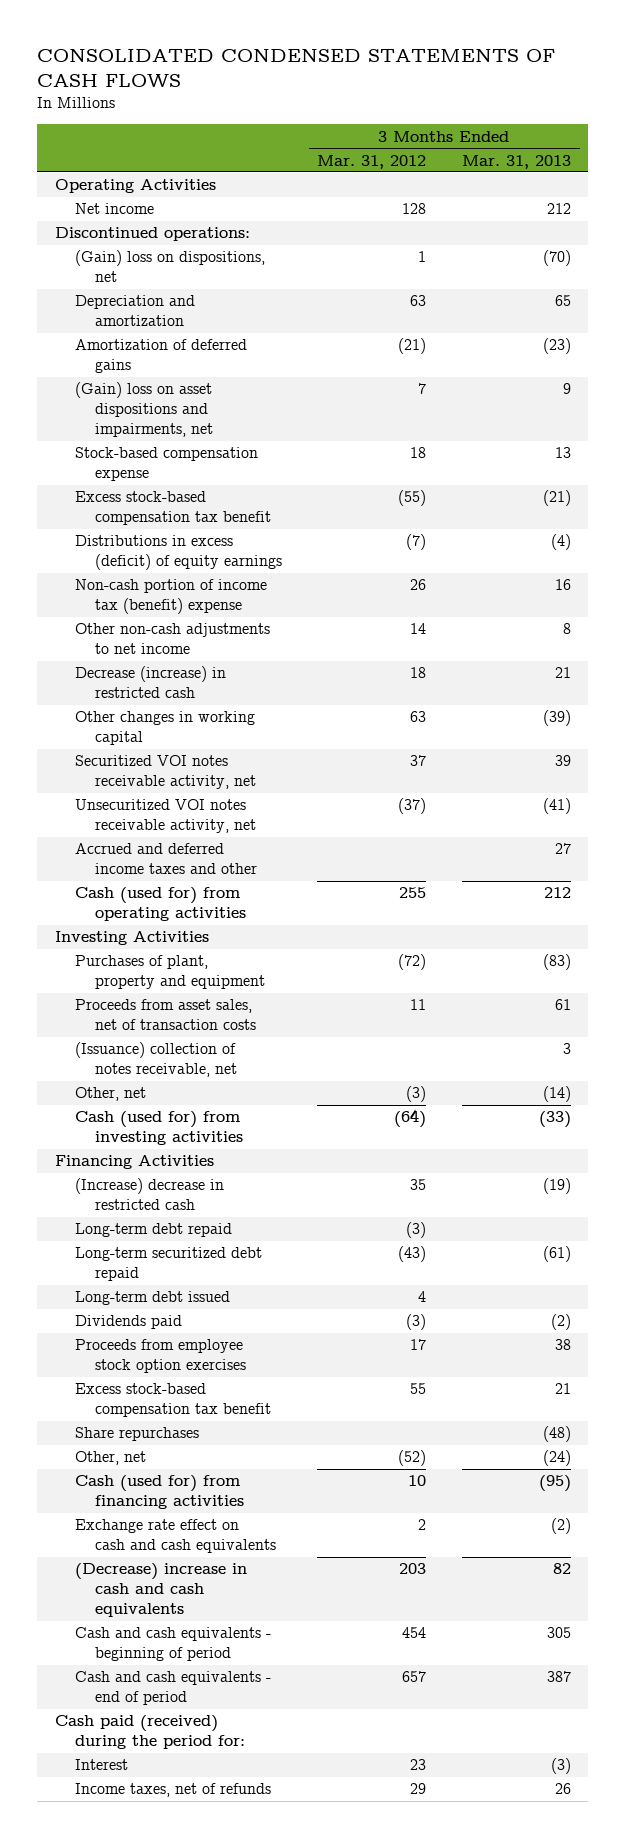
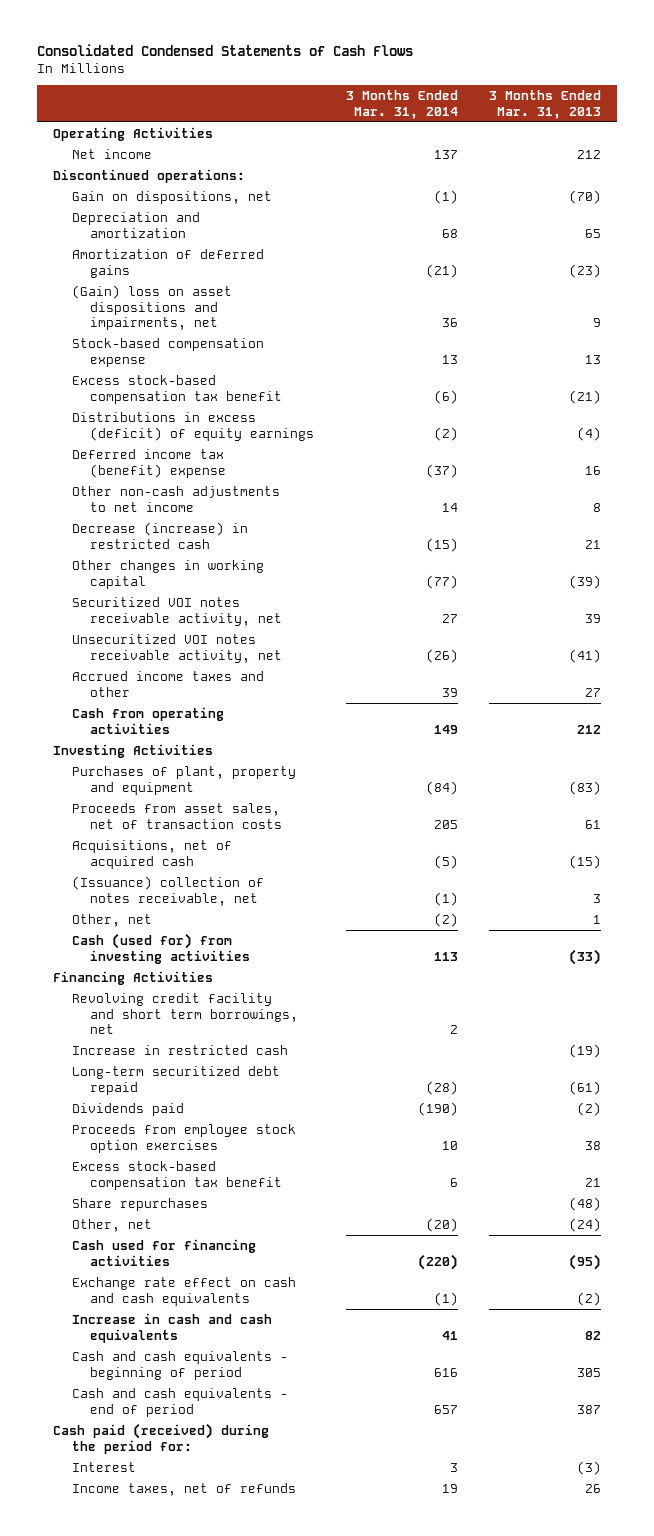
- CONSOLIDATED CONDENSED STATEMENTS OF CASH FLOWS
+ Consolidated Condensed Statements of Cash Flows
- | 3 Months Ended Mar. 31, 2012 | 3 Months Ended Mar. 31, 2013
+ | 3 Months Ended Mar. 31, 2014 | 3 Months Ended Mar. 31, 2013
- (Gain) loss on dispositions, net | 1 | (70)
+ Gain on dispositions, net | (1) | (70)
- Non-cash portion of income tax (benefit) expense | 26 | 16
+ Deferred income tax (benefit) expense | (37) | 16
- Accrued and deferred income taxes and other | | 27
- Cash (used for) from operating activities | 255 | 212
+ Accrued income taxes and other | 39 | 27
+ Cash from operating activities | 149 | 212
+ Acquisitions, net of acquired cash | (5) | (15)
- Other, net | (3) | (14)
+ Other, net | (2) | 1
- (Increase) decrease in restricted cash | 35 | (19)
- Long-term debt repaid | (3) |
+ Revolving credit facility and short term borrowings, net | 2 |
+ Increase in restricted cash | | (19)
- Long-term debt issued | 4 |
- Cash (used for) from financing activities | 10 | (95)
+ Cash used for financing activities | (220) | (95)
- (Decrease) increase in cash and cash equivalents | 203 | 82
+ Increase in cash and cash equivalents | 41 | 82

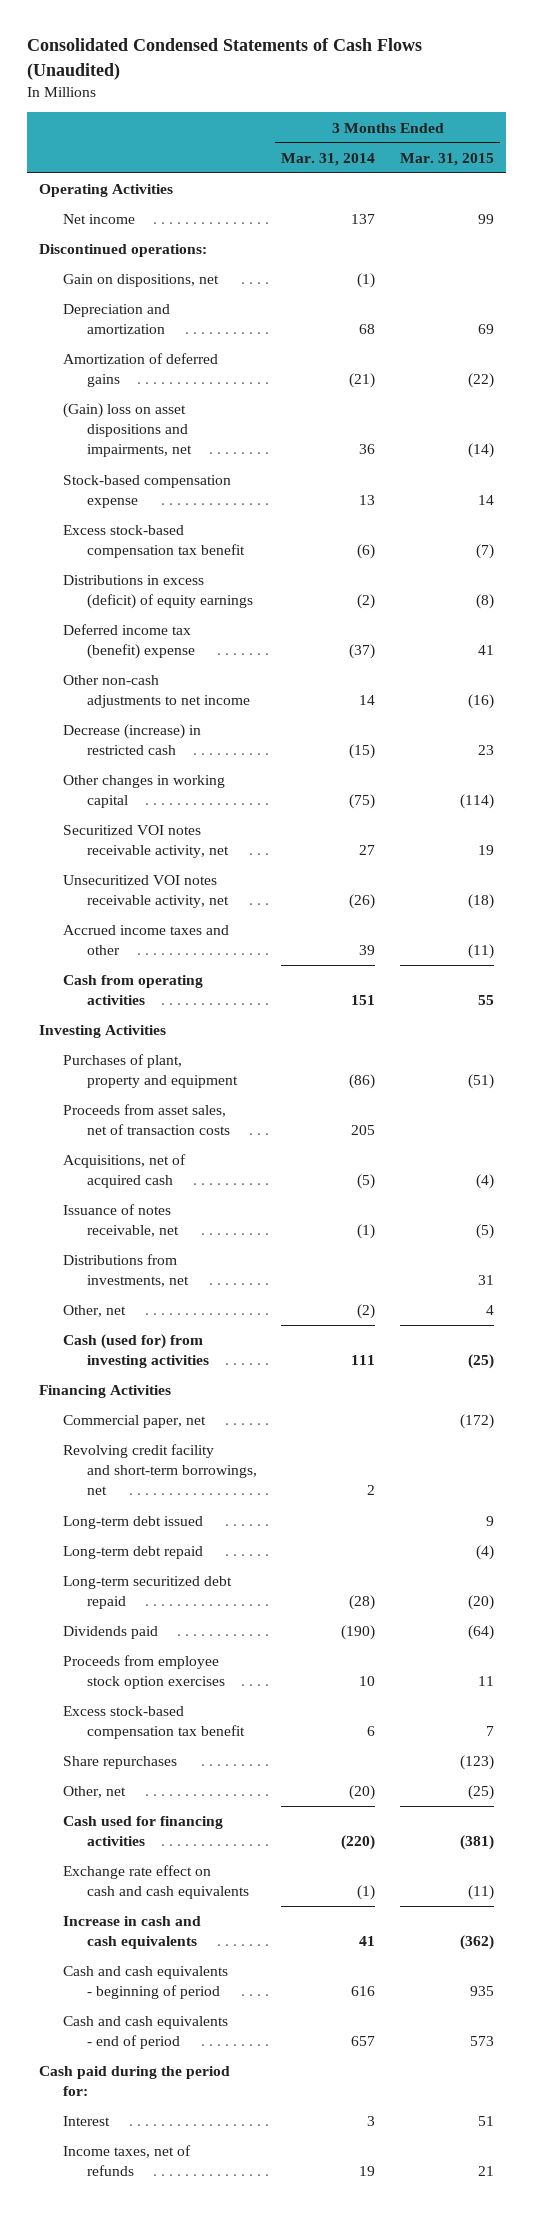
- Consolidated Condensed Statements of Cash Flows
+ Consolidated Condensed Statements of Cash Flows (Unaudited)
- | 3 Months Ended Mar. 31, 2014 | 3 Months Ended Mar. 31, 2013
+ | 3 Months Ended Mar. 31, 2014 | 3 Months Ended Mar. 31, 2015
- Other changes in working capital | (77) | (39)
+ Other changes in working capital | (75) | (114)
- Cash from operating activities | 149 | 212
+ Cash from operating activities | 151 | 55
- Purchases of plant, property and equipment | (84) | (83)
+ Purchases of plant, property and equipment | (86) | (51)
- (Issuance) collection of notes receivable, net | (1) | 3
+ Issuance of notes receivable, net | (1) | (5)
+ Distributions from investments, net | | 31
- Cash (used for) from investing activities | 113 | (33)
+ Cash (used for) from investing activities | 111 | (25)
- Revolving credit facility and short term borrowings, net | 2 |
- Increase in restricted cash | | (19)
+ Commercial paper, net | | (172)
+ Revolving credit facility and short-term borrowings, net | 2 |
+ Long-term debt issued | | 9
+ Long-term debt repaid | | (4)
- Cash paid (received) during the period for:
+ Cash paid during the period for:

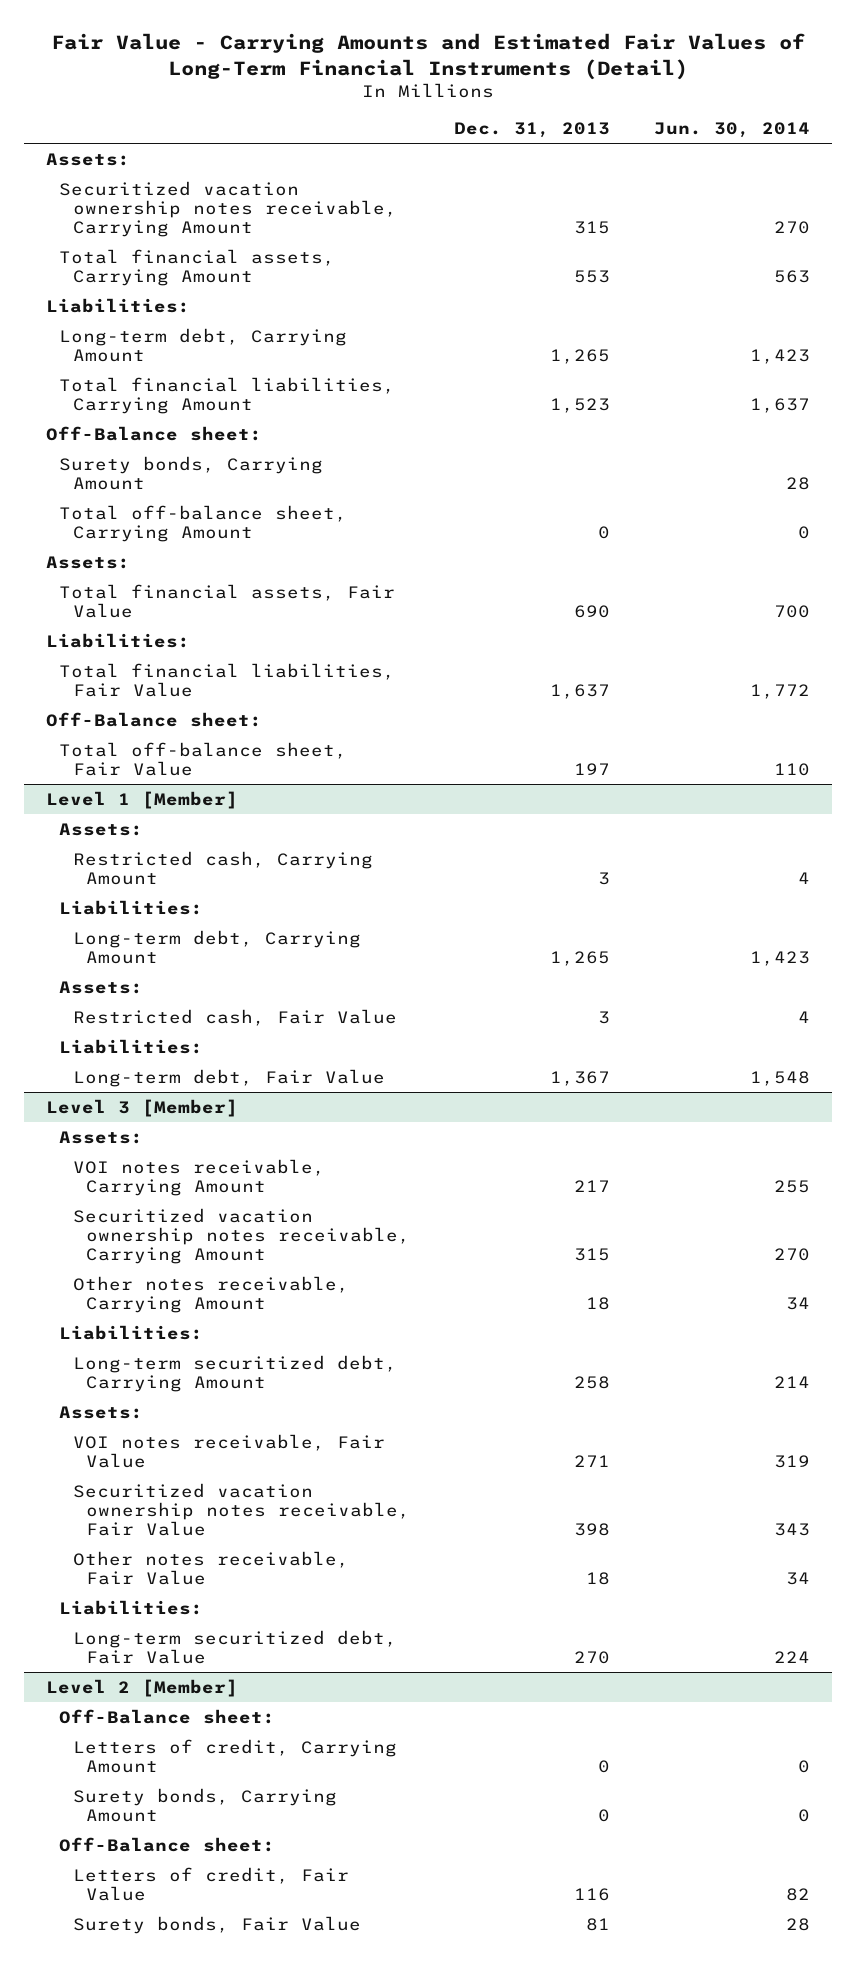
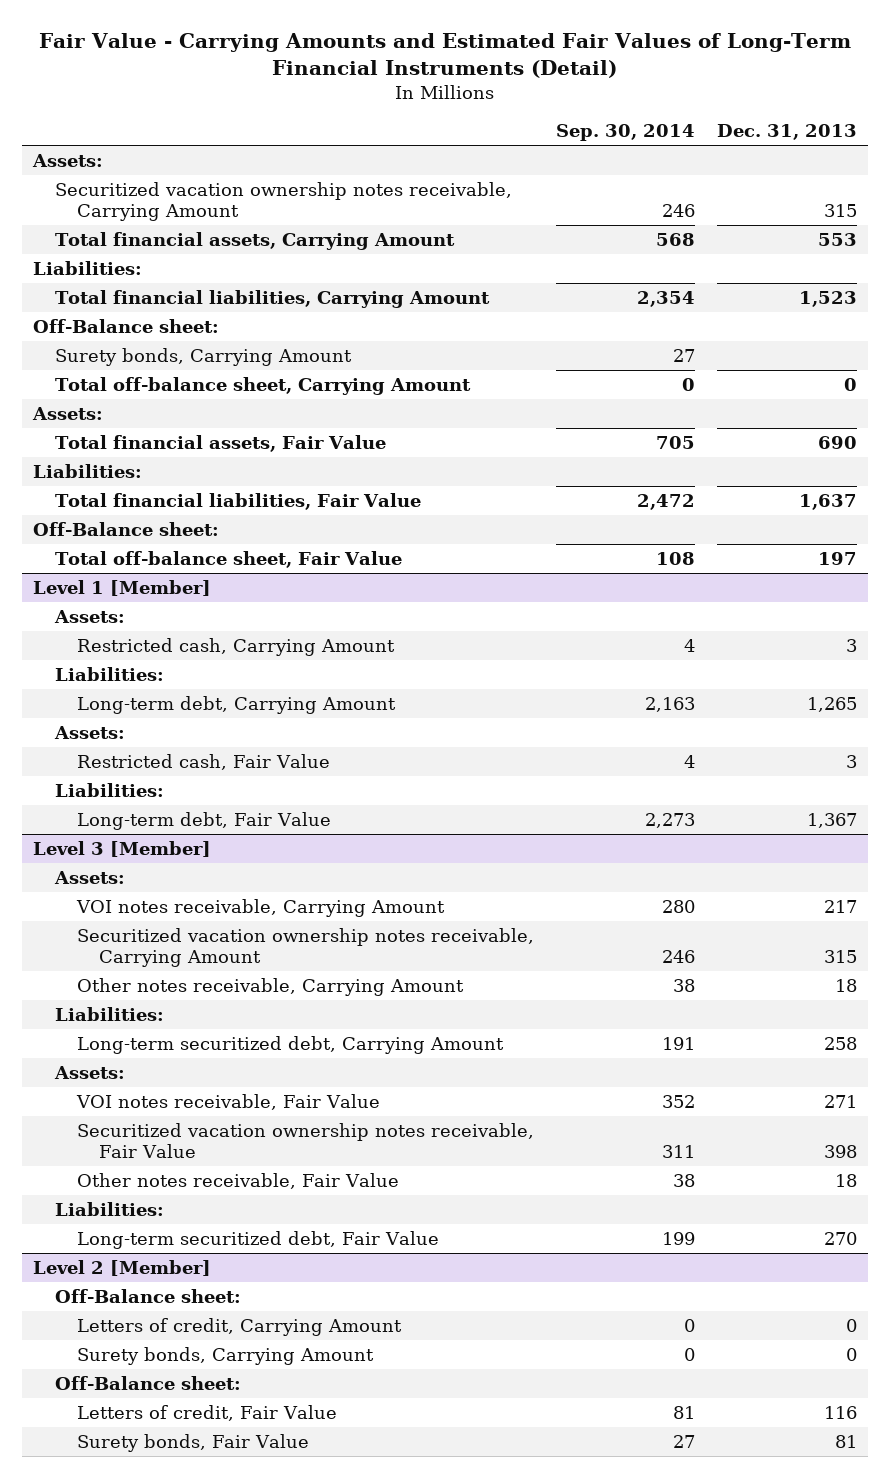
- | Dec. 31, 2013 | Jun. 30, 2014
+ | Sep. 30, 2014 | Dec. 31, 2013
- Long-term debt, Carrying Amount | 1,265 | 1,423

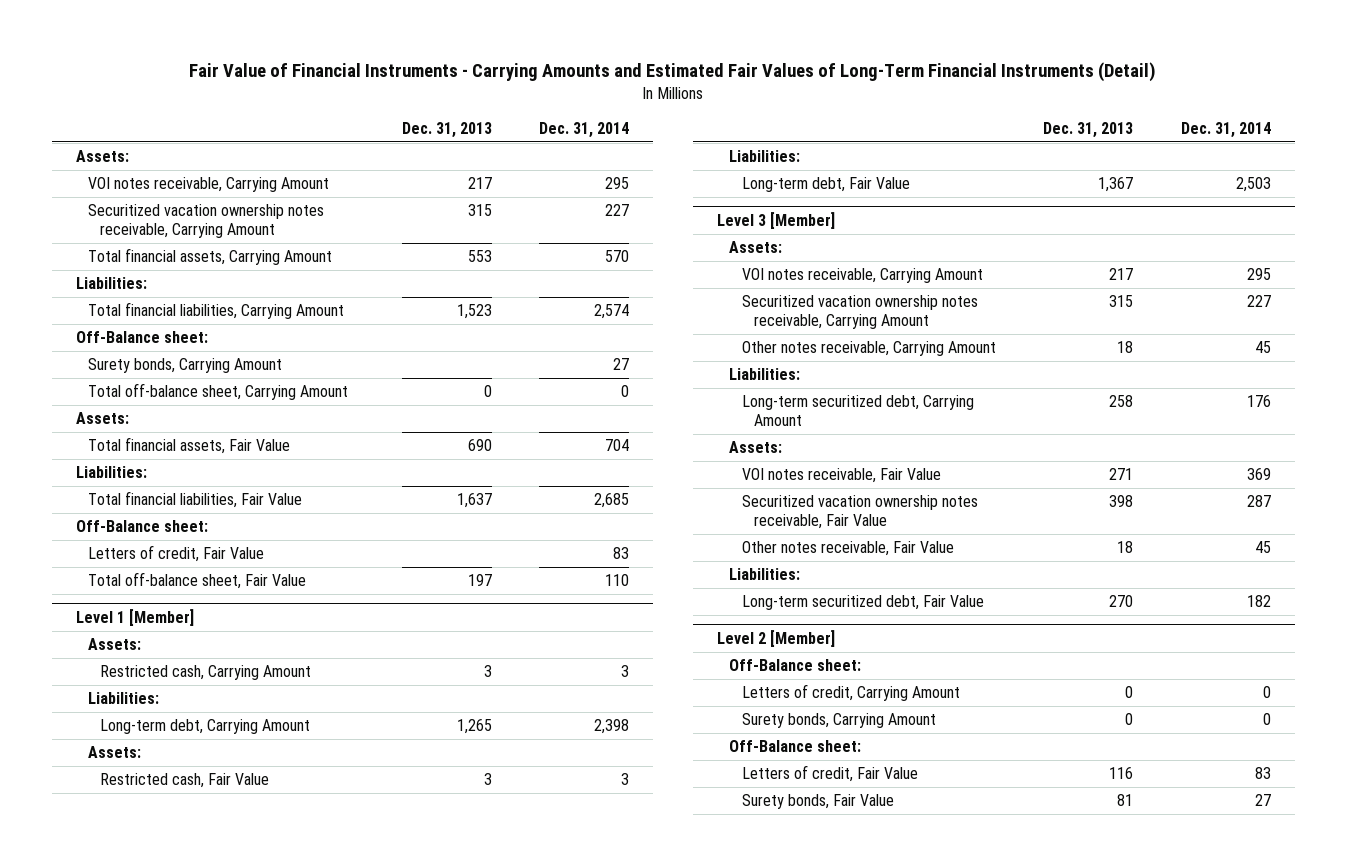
- Fair Value - Carrying Amounts and Estimated Fair Values of Long-Term Financial Instruments (Detail)
+ Fair Value of Financial Instruments - Carrying Amounts and Estimated Fair Values of Long-Term Financial Instruments (Detail)
- | Sep. 30, 2014 | Dec. 31, 2013
+ | Dec. 31, 2013 | Dec. 31, 2014
+ VOI notes receivable, Carrying Amount | 217 | 295
+ Letters of credit, Fair Value | | 83

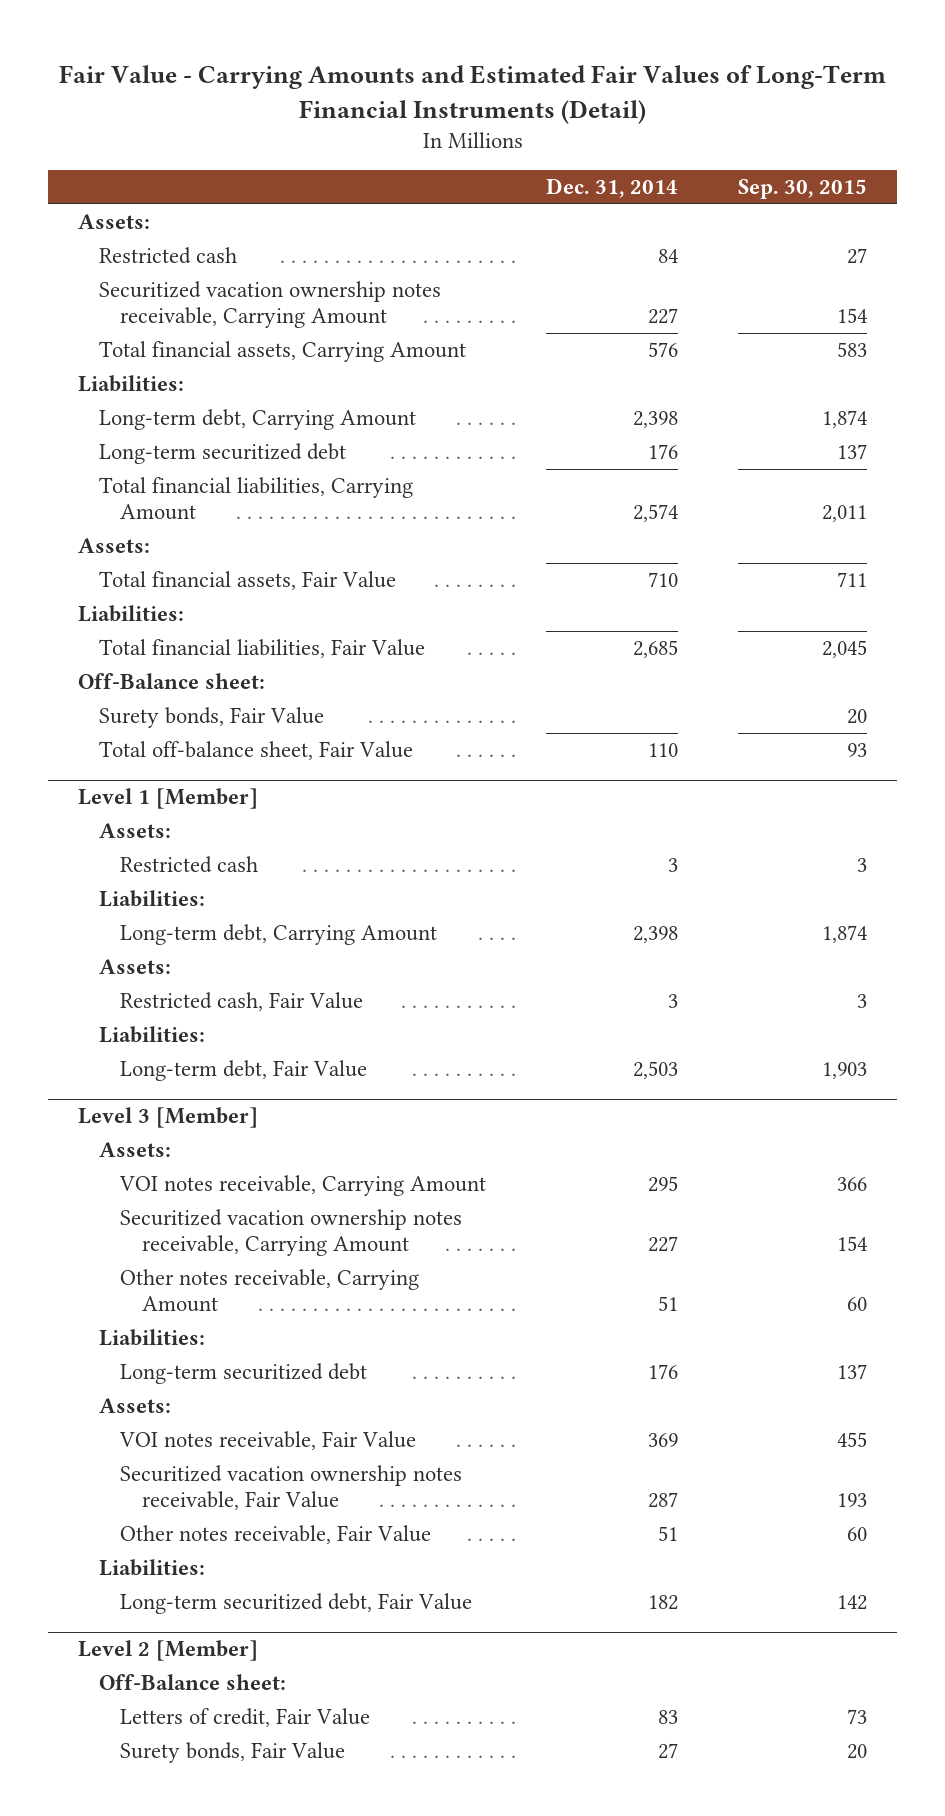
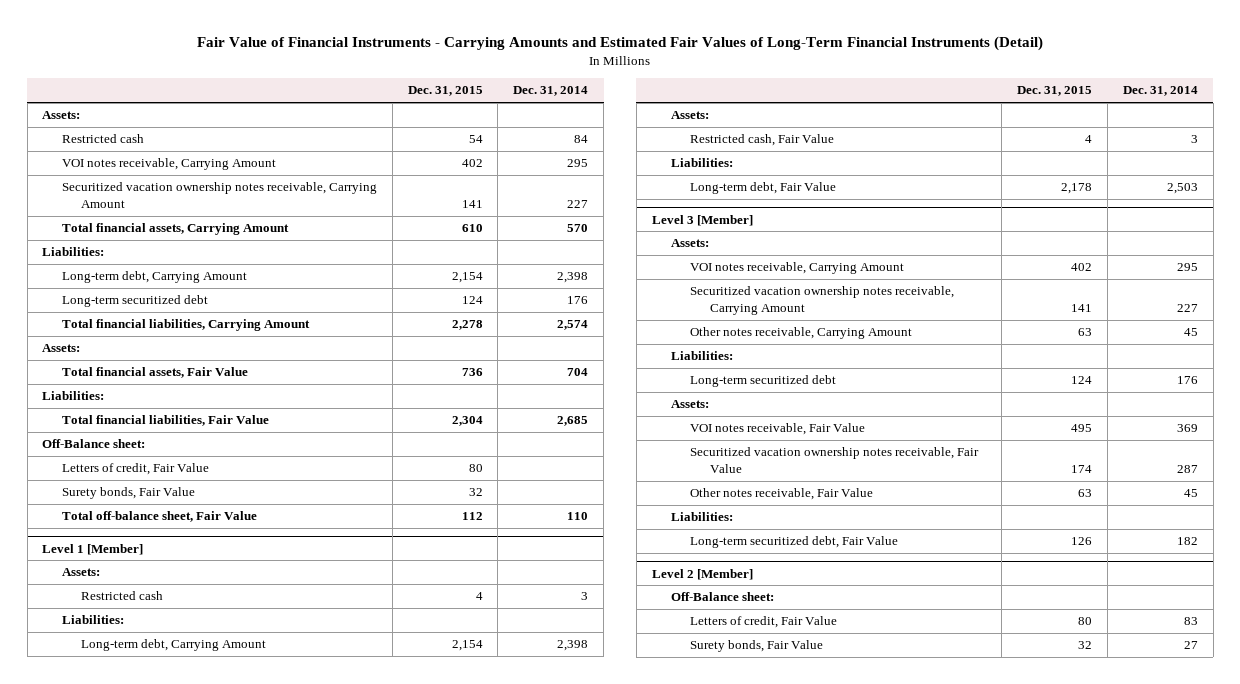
- Fair Value - Carrying Amounts and Estimated Fair Values of Long-Term Financial Instruments (Detail)
+ Fair Value of Financial Instruments - Carrying Amounts and Estimated Fair Values of Long-Term Financial Instruments (Detail)
- | Dec. 31, 2014 | Sep. 30, 2015
+ | Dec. 31, 2015 | Dec. 31, 2014
+ VOI notes receivable, Carrying Amount | 402 | 295
- Total financial assets, Carrying Amount | 576 | 583
+ Total financial assets, Carrying Amount | 610 | 570
- Total financial assets, Fair Value | 710 | 711
+ Total financial assets, Fair Value | 736 | 704
+ Letters of credit, Fair Value | 80 |
@ Level 3 [Member]
- Other notes receivable, Carrying Amount | 51 | 60
+ Other notes receivable, Carrying Amount | 63 | 45
- Other notes receivable, Fair Value | 51 | 60
+ Other notes receivable, Fair Value | 63 | 45

